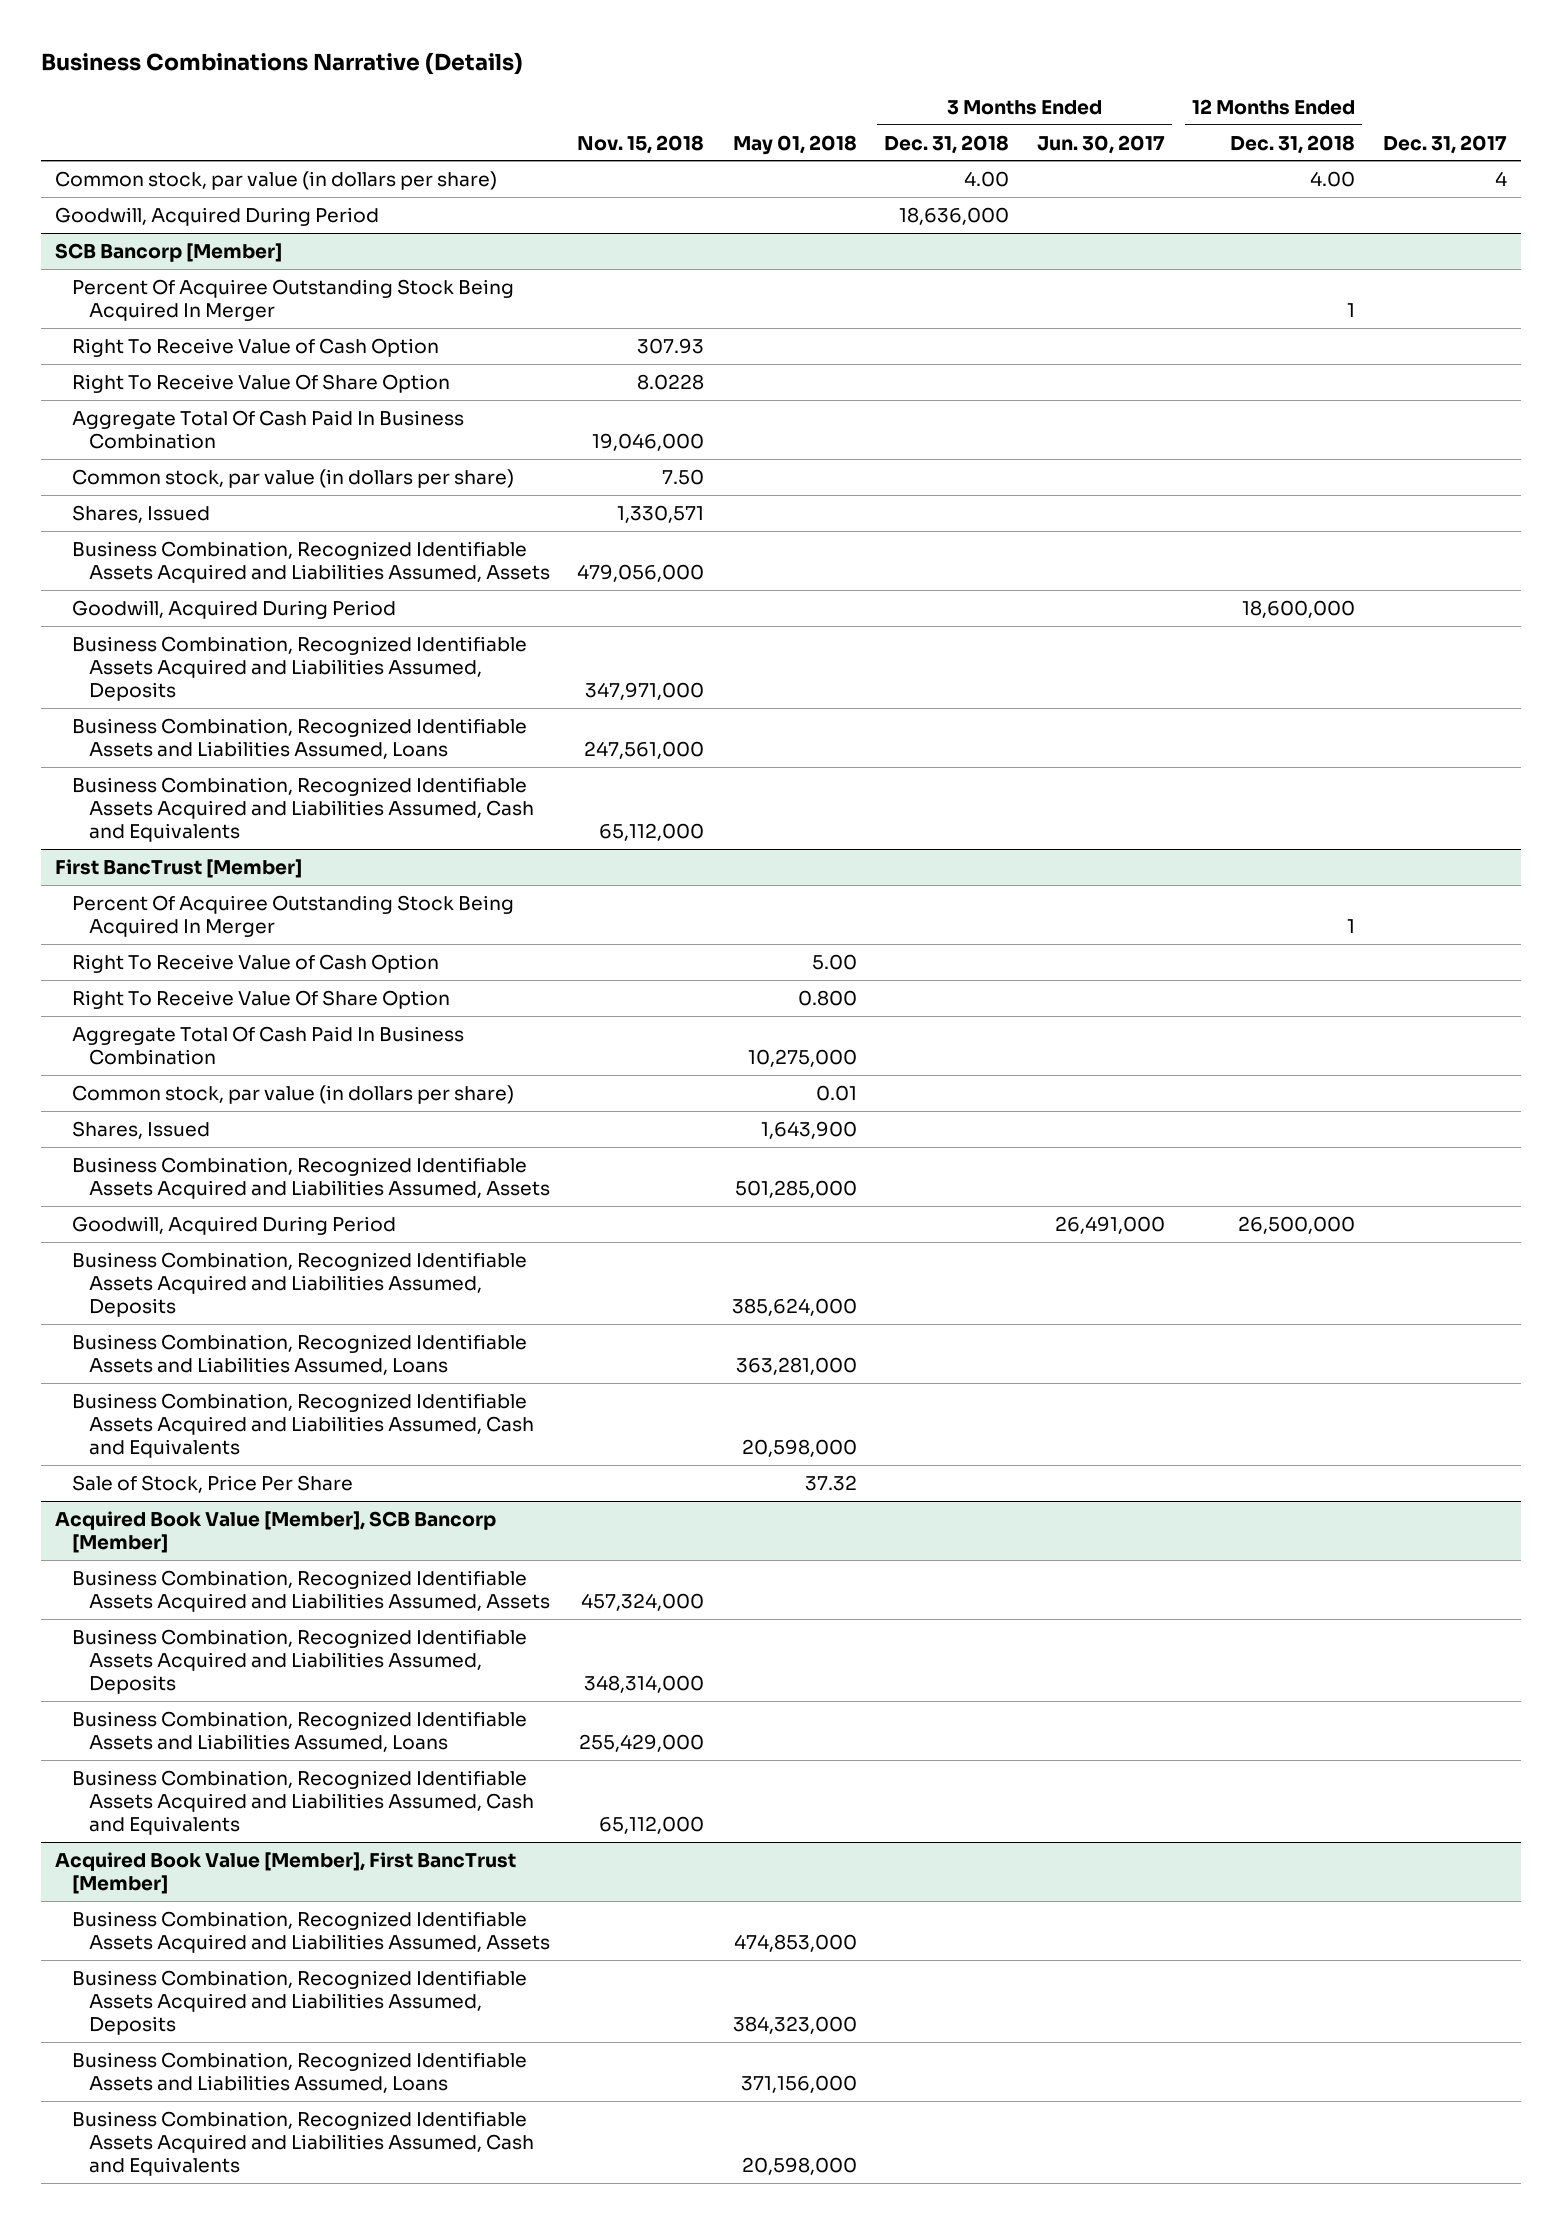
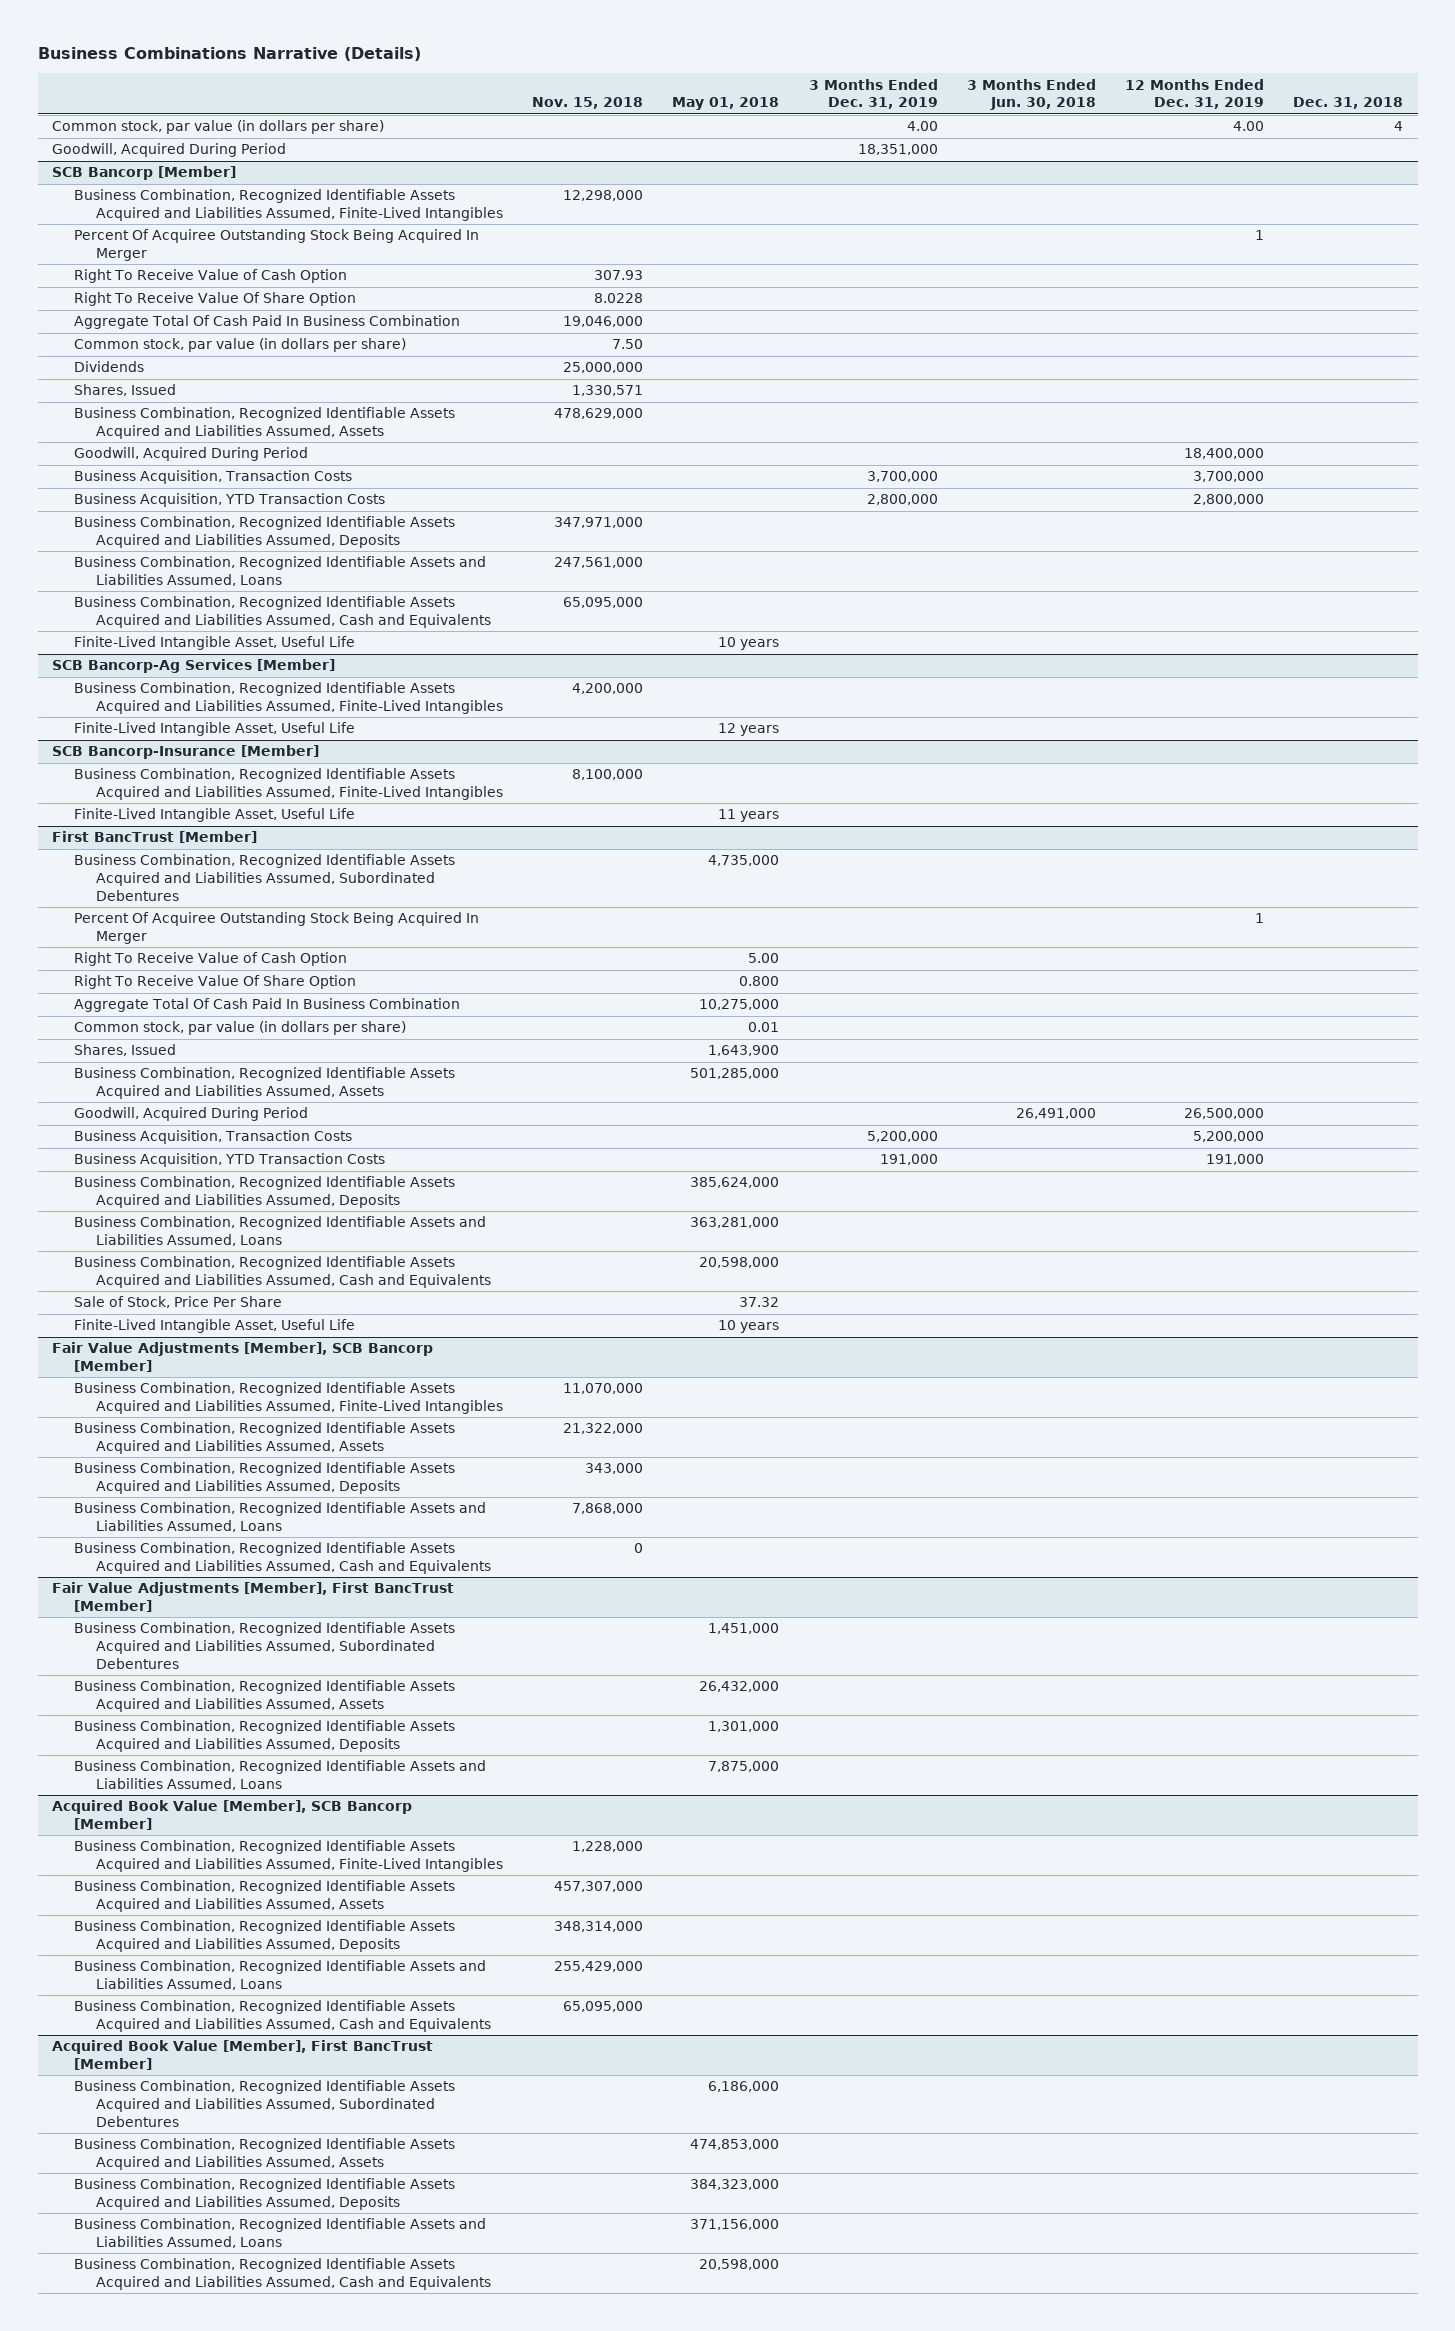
- | Nov. 15, 2018 | May 01, 2018 | 3 Months Ended Dec. 31, 2018 | 3 Months Ended Jun. 30, 2017 | 12 Months Ended Dec. 31, 2018 | Dec. 31, 2017
+ | Nov. 15, 2018 | May 01, 2018 | 3 Months Ended Dec. 31, 2019 | 3 Months Ended Jun. 30, 2018 | 12 Months Ended Dec. 31, 2019 | Dec. 31, 2018
@ SCB Bancorp [Member]
+ Business Combination, Recognized Identifiable Assets Acquired and Liabilities Assumed, Finite-Lived Intangibles | 12,298,000 | | | | |
+ Dividends | 25,000,000 | | | | |
- Business Combination, Recognized Identifiable Assets Acquired and Liabilities Assumed, Assets | 479,056,000 | | | | |
+ Business Combination, Recognized Identifiable Assets Acquired and Liabilities Assumed, Assets | 478,629,000 | | | | |
+ Business Acquisition, Transaction Costs | | | 3,700,000 | | 3,700,000 |
+ Business Acquisition, YTD Transaction Costs | | | 2,800,000 | | 2,800,000 |
- Business Combination, Recognized Identifiable Assets Acquired and Liabilities Assumed, Cash and Equivalents | 65,112,000 | | | | |
+ Business Combination, Recognized Identifiable Assets Acquired and Liabilities Assumed, Cash and Equivalents | 65,095,000 | | | | |
+ Finite-Lived Intangible Asset, Useful Life | | 10 years | | | |
+ SCB Bancorp-Ag Services [Member]
+ Business Combination, Recognized Identifiable Assets Acquired and Liabilities Assumed, Finite-Lived Intangibles | 4,200,000 | | | | |
+ Finite-Lived Intangible Asset, Useful Life | | 12 years | | | |
+ SCB Bancorp-Insurance [Member]
+ Business Combination, Recognized Identifiable Assets Acquired and Liabilities Assumed, Finite-Lived Intangibles | 8,100,000 | | | | |
+ Finite-Lived Intangible Asset, Useful Life | | 11 years | | | |
@ First BancTrust [Member]
+ Business Combination, Recognized Identifiable Assets Acquired and Liabilities Assumed, Subordinated Debentures | | 4,735,000 | | | |
+ Business Acquisition, Transaction Costs | | | 5,200,000 | | 5,200,000 |
+ Business Acquisition, YTD Transaction Costs | | | 191,000 | | 191,000 |
+ Finite-Lived Intangible Asset, Useful Life | | 10 years | | | |
+ Fair Value Adjustments [Member], SCB Bancorp [Member]
+ Business Combination, Recognized Identifiable Assets Acquired and Liabilities Assumed, Finite-Lived Intangibles | 11,070,000 | | | | |
+ Business Combination, Recognized Identifiable Assets Acquired and Liabilities Assumed, Assets | 21,322,000 | | | | |
+ Business Combination, Recognized Identifiable Assets Acquired and Liabilities Assumed, Deposits | 343,000 | | | | |
+ Business Combination, Recognized Identifiable Assets and Liabilities Assumed, Loans | 7,868,000 | | | | |
+ Business Combination, Recognized Identifiable Assets Acquired and Liabilities Assumed, Cash and Equivalents | 0 | | | | |
+ Fair Value Adjustments [Member], First BancTrust [Member]
+ Business Combination, Recognized Identifiable Assets Acquired and Liabilities Assumed, Subordinated Debentures | | 1,451,000 | | | |
+ Business Combination, Recognized Identifiable Assets Acquired and Liabilities Assumed, Assets | | 26,432,000 | | | |
+ Business Combination, Recognized Identifiable Assets Acquired and Liabilities Assumed, Deposits | | 1,301,000 | | | |
+ Business Combination, Recognized Identifiable Assets and Liabilities Assumed, Loans | | 7,875,000 | | | |
@ Acquired Book Value [Member], SCB Bancorp [Member]
- Business Combination, Recognized Identifiable Assets Acquired and Liabilities Assumed, Assets | 457,324,000 | | | | |
+ Business Combination, Recognized Identifiable Assets Acquired and Liabilities Assumed, Finite-Lived Intangibles | 1,228,000 | | | | |
+ Business Combination, Recognized Identifiable Assets Acquired and Liabilities Assumed, Assets | 457,307,000 | | | | |
- Business Combination, Recognized Identifiable Assets Acquired and Liabilities Assumed, Cash and Equivalents | 65,112,000 | | | | |
+ Business Combination, Recognized Identifiable Assets Acquired and Liabilities Assumed, Cash and Equivalents | 65,095,000 | | | | |
@ Acquired Book Value [Member], First BancTrust [Member]
+ Business Combination, Recognized Identifiable Assets Acquired and Liabilities Assumed, Subordinated Debentures | | 6,186,000 | | | |

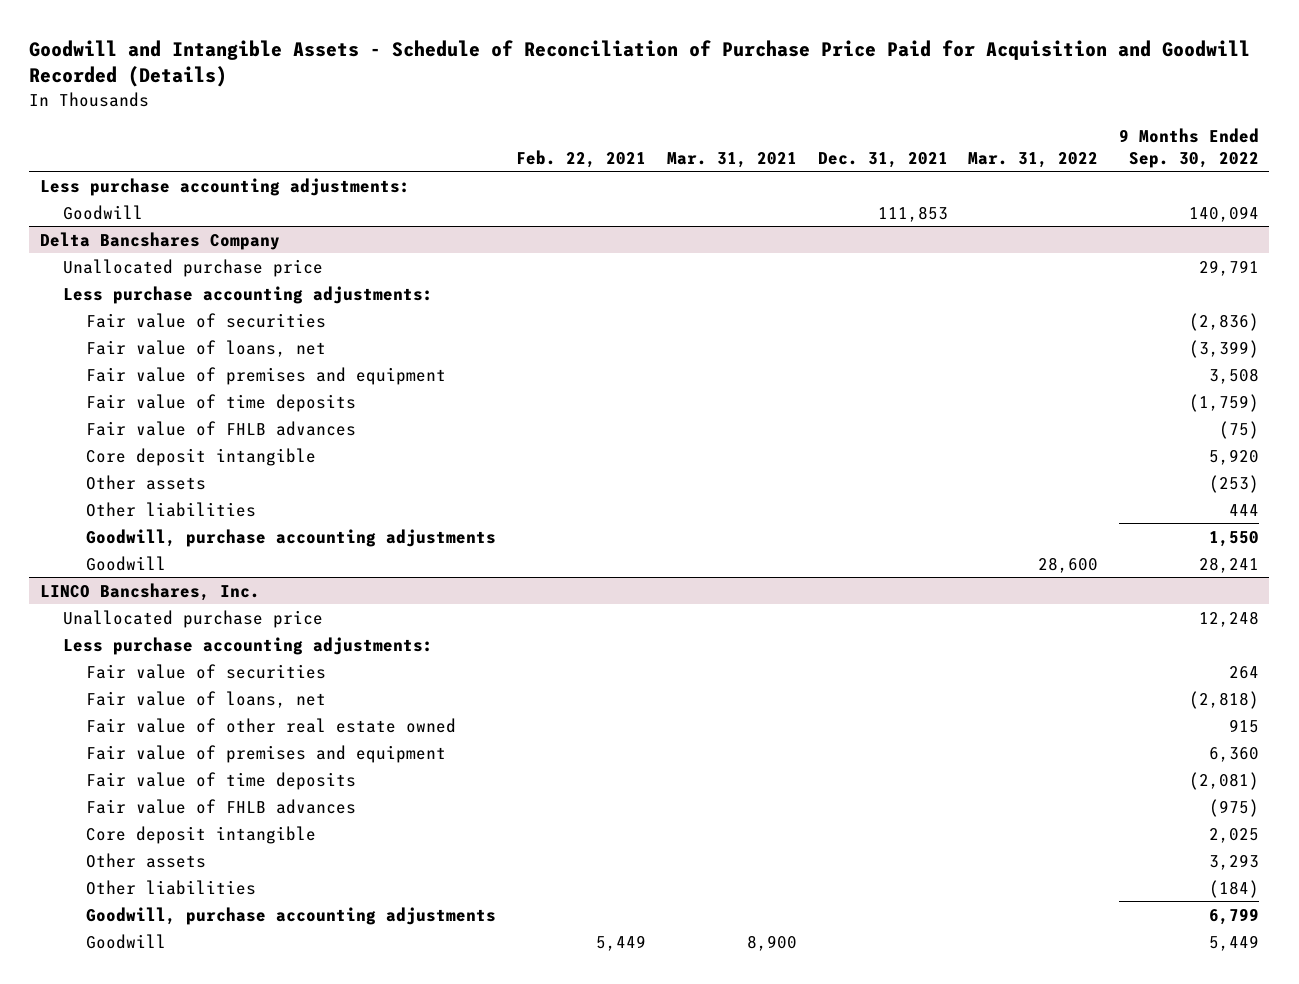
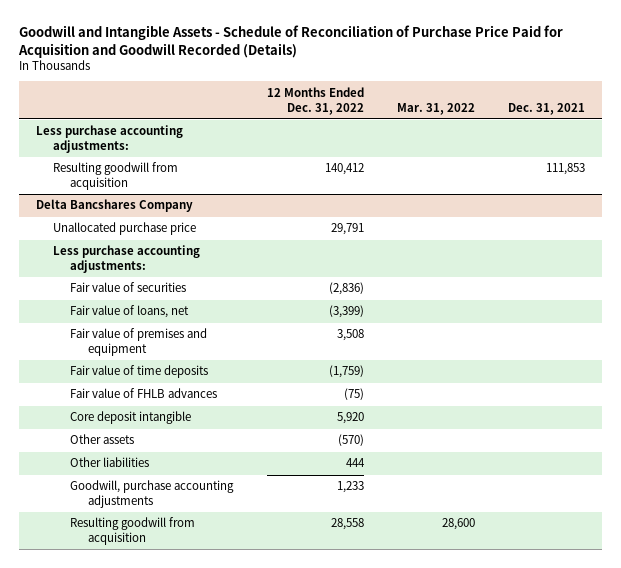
- | Feb. 22, 2021 | Mar. 31, 2021 | Dec. 31, 2021 | Mar. 31, 2022 | 9 Months Ended Sep. 30, 2022
+ | 12 Months Ended Dec. 31, 2022 | Mar. 31, 2022 | Dec. 31, 2021
- Goodwill | | | 111,853 | | 140,094
+ Resulting goodwill from acquisition | 140,412 | | 111,853
@ Delta Bancshares Company
- Goodwill | | | | 28,600 | 28,241
- LINCO Bancshares, Inc.
- Unallocated purchase price | | | | | 12,248
- Less purchase accounting adjustments:
- Fair value of securities | | | | | 264
- Fair value of loans, net | | | | | (2,818)
- Fair value of other real estate owned | | | | | 915
- Fair value of premises and equipment | | | | | 6,360
- Fair value of time deposits | | | | | (2,081)
- Fair value of FHLB advances | | | | | (975)
- Core deposit intangible | | | | | 2,025
- Other assets | | | | | 3,293
- Other liabilities | | | | | (184)
- Goodwill, purchase accounting adjustments | | | | | 6,799
- Goodwill | 5,449 | 8,900 | | | 5,449
@ Delta Bancshares Company
+ Resulting goodwill from acquisition | 28,558 | 28,600 |

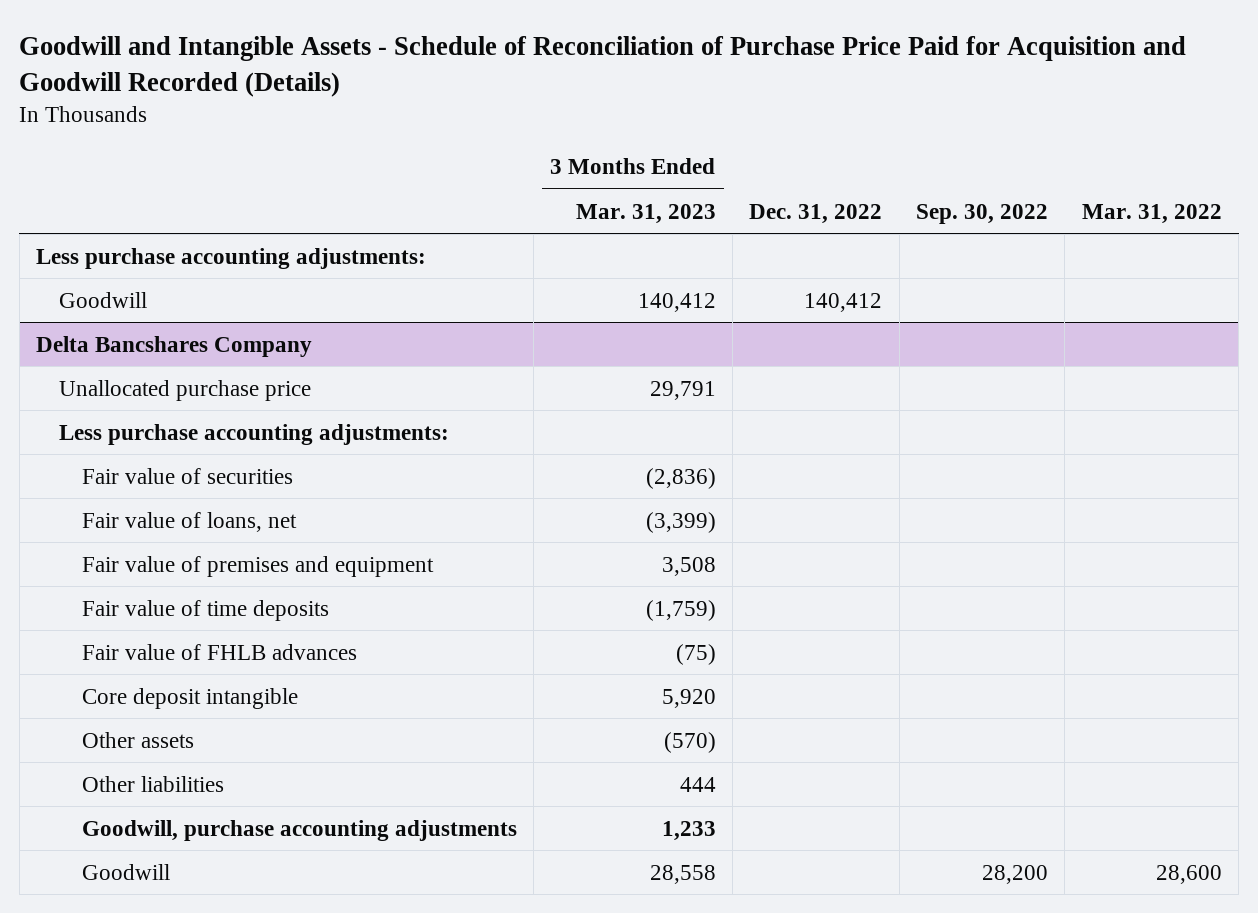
- | 12 Months Ended Dec. 31, 2022 | Mar. 31, 2022 | Dec. 31, 2021
+ | 3 Months Ended Mar. 31, 2023 | Dec. 31, 2022 | Sep. 30, 2022 | Mar. 31, 2022
- Resulting goodwill from acquisition | 140,412 | | 111,853
+ Goodwill | 140,412 | 140,412 | |
@ Delta Bancshares Company
- Resulting goodwill from acquisition | 28,558 | 28,600 |
+ Goodwill | 28,558 | | 28,200 | 28,600

